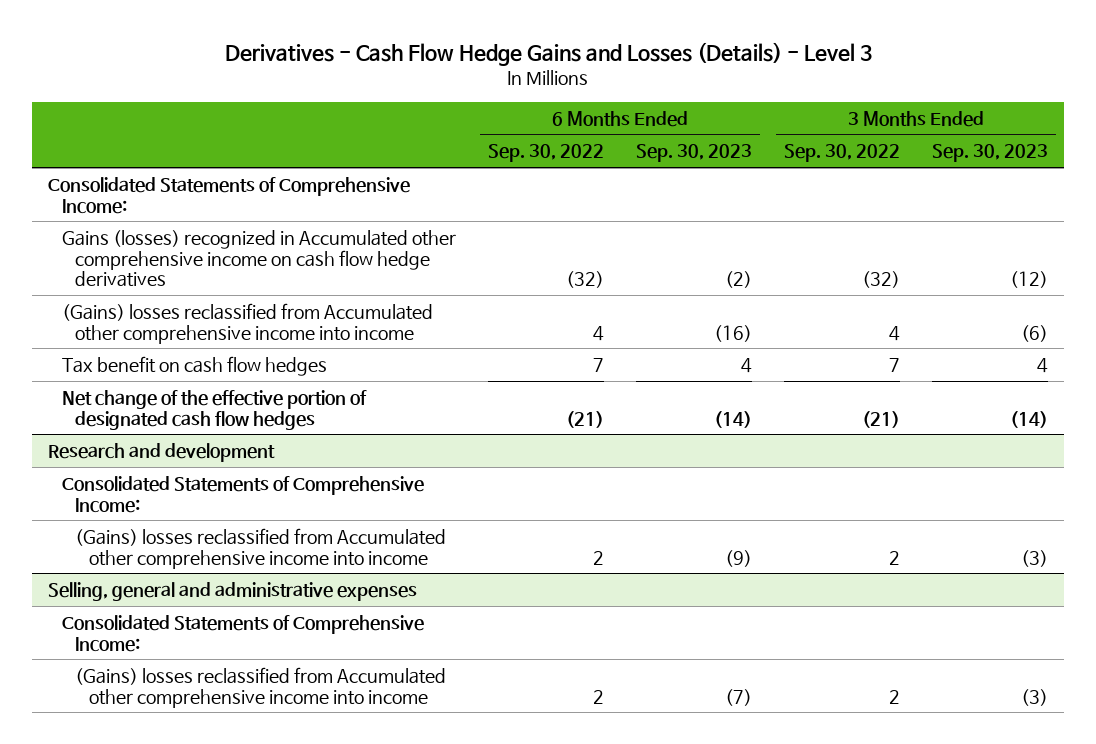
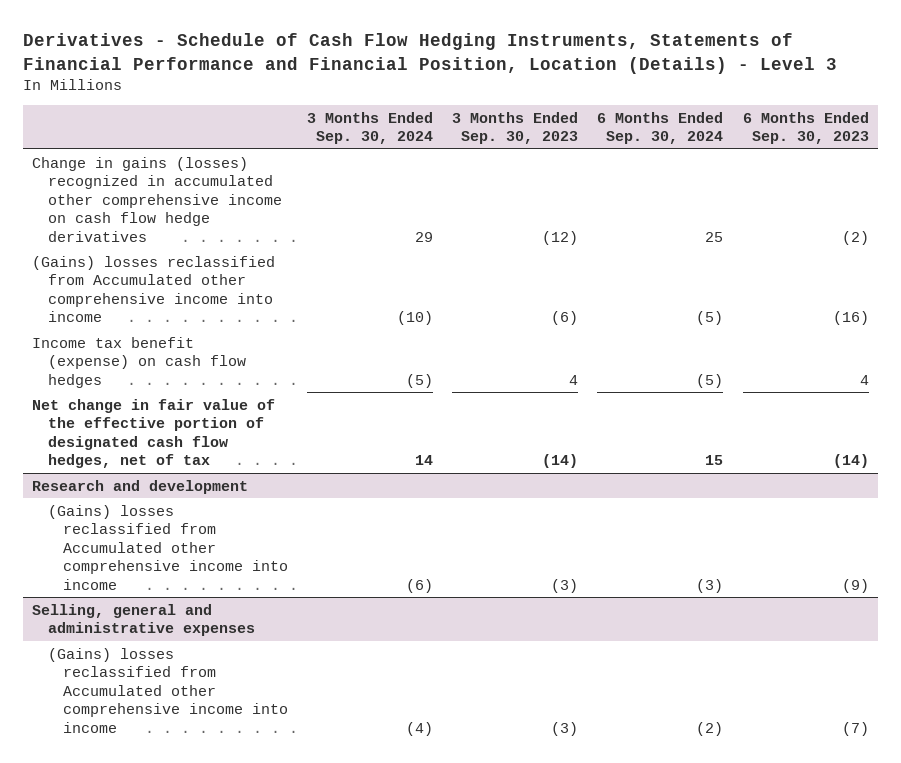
- Derivatives - Cash Flow Hedge Gains and Losses (Details) - Level 3
+ Derivatives - Schedule of Cash Flow Hedging Instruments, Statements of Financial Performance and Financial Position, Location (Details) - Level 3
- | 6 Months Ended Sep. 30, 2022 | 6 Months Ended Sep. 30, 2023 | 3 Months Ended Sep. 30, 2022 | 3 Months Ended Sep. 30, 2023
+ | 3 Months Ended Sep. 30, 2024 | 3 Months Ended Sep. 30, 2023 | 6 Months Ended Sep. 30, 2024 | 6 Months Ended Sep. 30, 2023
- Consolidated Statements of Comprehensive Income:
- Gains (losses) recognized in Accumulated other comprehensive income on cash flow hedge derivatives | (32) | (2) | (32) | (12)
+ Change in gains (losses) recognized in accumulated other comprehensive income on cash flow hedge derivatives | 29 | (12) | 25 | (2)
- Tax benefit on cash flow hedges | 7 | 4 | 7 | 4
- Net change of the effective portion of designated cash flow hedges | (21) | (14) | (21) | (14)
+ Income tax benefit (expense) on cash flow hedges | (5) | 4 | (5) | 4
+ Net change in fair value of the effective portion of designated cash flow hedges, net of tax | 14 | (14) | 15 | (14)
@ Research and development
- Consolidated Statements of Comprehensive Income:
@ Selling, general and administrative expenses
- Consolidated Statements of Comprehensive Income:

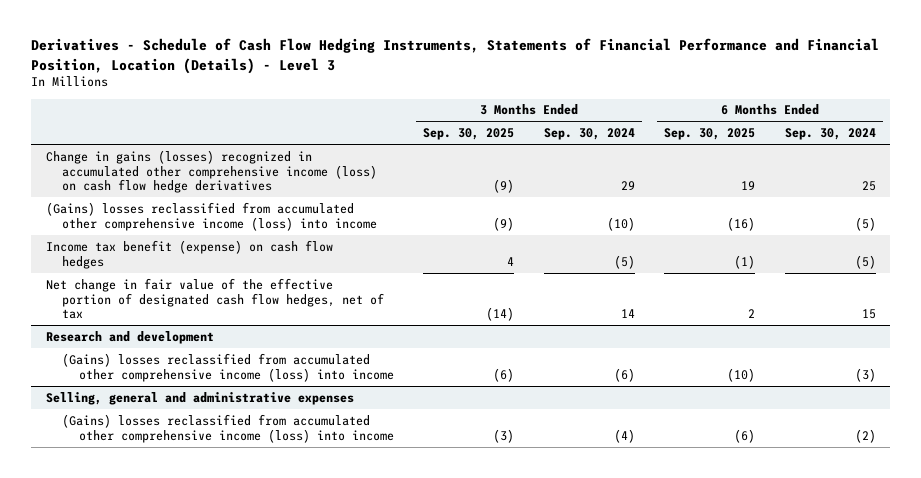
- | 3 Months Ended Sep. 30, 2024 | 3 Months Ended Sep. 30, 2023 | 6 Months Ended Sep. 30, 2024 | 6 Months Ended Sep. 30, 2023
+ | 3 Months Ended Sep. 30, 2025 | 3 Months Ended Sep. 30, 2024 | 6 Months Ended Sep. 30, 2025 | 6 Months Ended Sep. 30, 2024
- Change in gains (losses) recognized in accumulated other comprehensive income on cash flow hedge derivatives | 29 | (12) | 25 | (2)
- (Gains) losses reclassified from Accumulated other comprehensive income into income | (10) | (6) | (5) | (16)
+ Change in gains (losses) recognized in accumulated other comprehensive income (loss) on cash flow hedge derivatives | (9) | 29 | 19 | 25
+ (Gains) losses reclassified from accumulated other comprehensive income (loss) into income | (9) | (10) | (16) | (5)
@ Research and development
- (Gains) losses reclassified from Accumulated other comprehensive income into income | (6) | (3) | (3) | (9)
+ (Gains) losses reclassified from accumulated other comprehensive income (loss) into income | (6) | (6) | (10) | (3)
@ Selling, general and administrative expenses
- (Gains) losses reclassified from Accumulated other comprehensive income into income | (4) | (3) | (2) | (7)
+ (Gains) losses reclassified from accumulated other comprehensive income (loss) into income | (3) | (4) | (6) | (2)

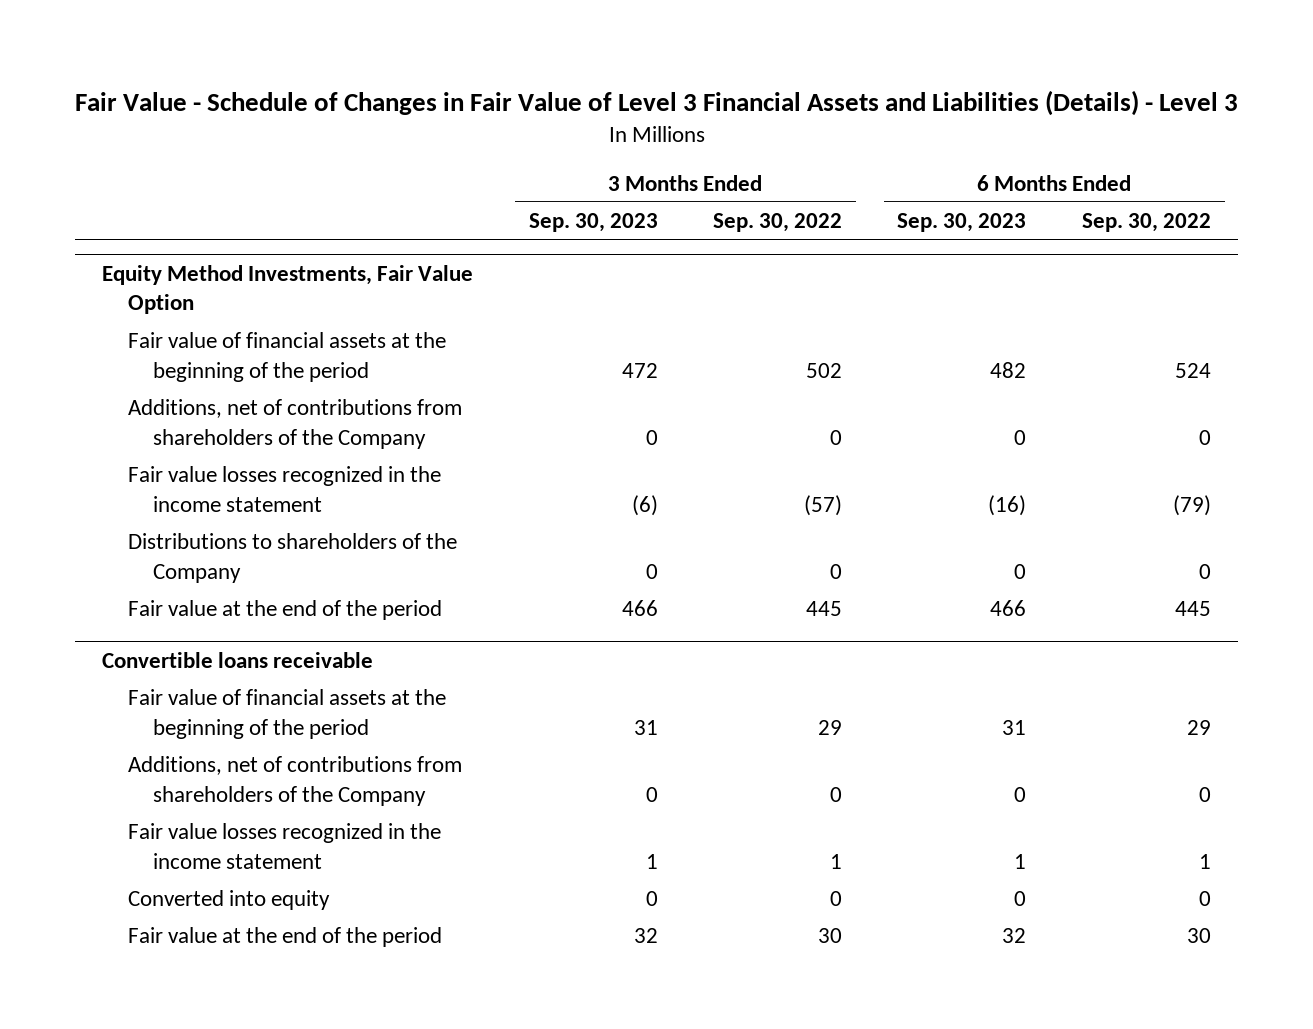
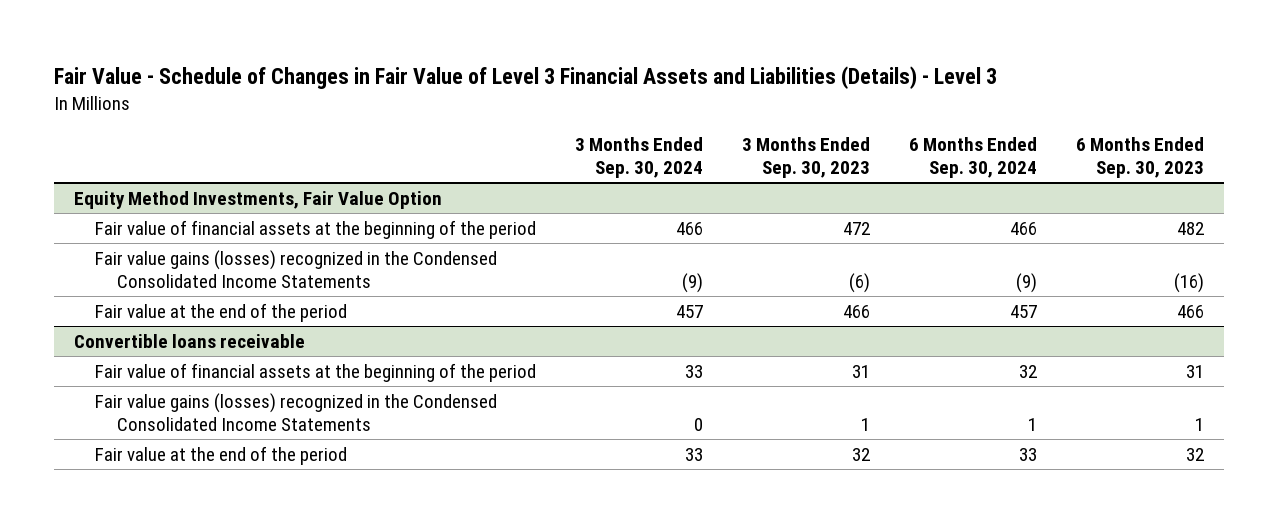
- | 3 Months Ended Sep. 30, 2023 | 3 Months Ended Sep. 30, 2022 | 6 Months Ended Sep. 30, 2023 | 6 Months Ended Sep. 30, 2022
+ | 3 Months Ended Sep. 30, 2024 | 3 Months Ended Sep. 30, 2023 | 6 Months Ended Sep. 30, 2024 | 6 Months Ended Sep. 30, 2023
@ Equity Method Investments, Fair Value Option
- Additions, net of contributions from shareholders of the Company | 0 | 0 | 0 | 0
- Fair value losses recognized in the income statement | (6) | (57) | (16) | (79)
- Distributions to shareholders of the Company | 0 | 0 | 0 | 0
+ Fair value gains (losses) recognized in the Condensed Consolidated Income Statements | (9) | (6) | (9) | (16)
@ Convertible loans receivable
- Additions, net of contributions from shareholders of the Company | 0 | 0 | 0 | 0
- Fair value losses recognized in the income statement | 1 | 1 | 1 | 1
- Converted into equity | 0 | 0 | 0 | 0
+ Fair value gains (losses) recognized in the Condensed Consolidated Income Statements | 0 | 1 | 1 | 1

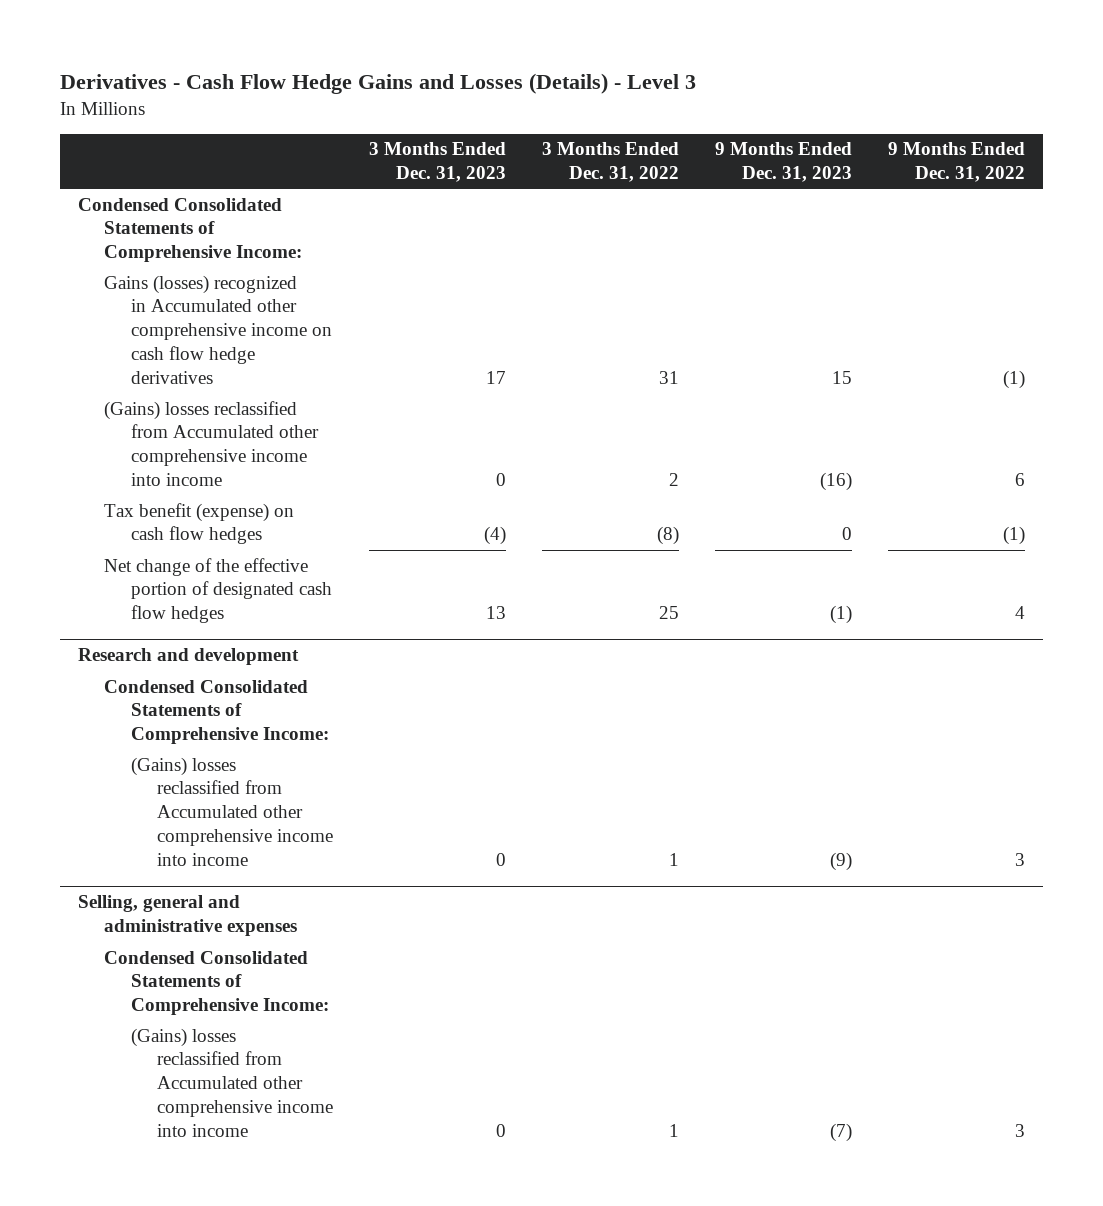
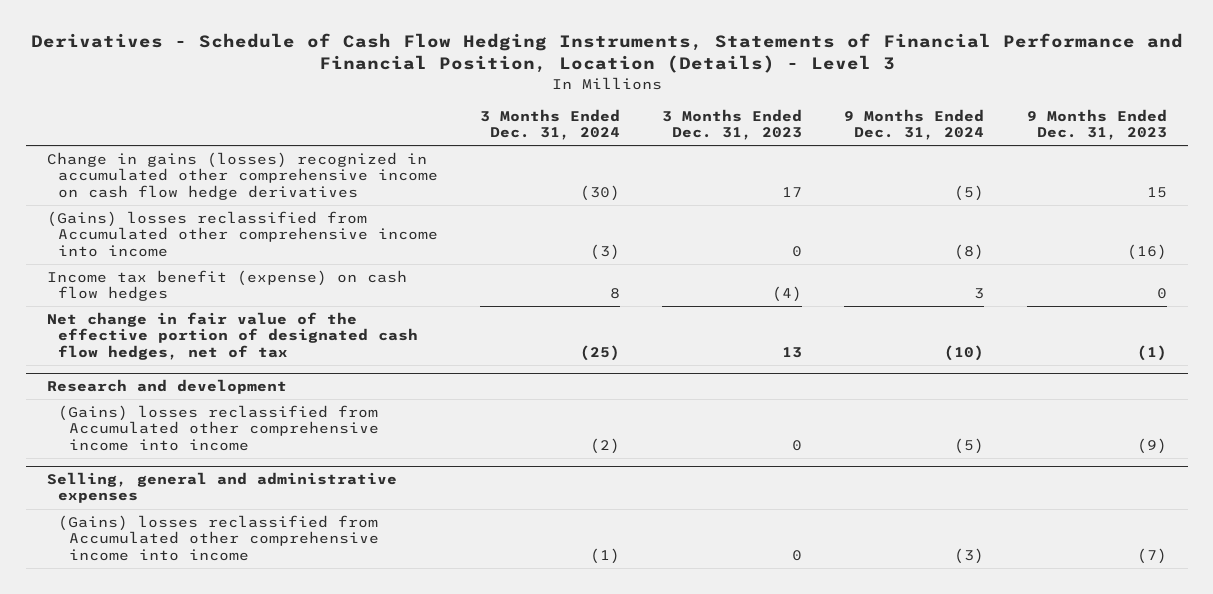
- Derivatives - Cash Flow Hedge Gains and Losses (Details) - Level 3
+ Derivatives - Schedule of Cash Flow Hedging Instruments, Statements of Financial Performance and Financial Position, Location (Details) - Level 3
- | 3 Months Ended Dec. 31, 2023 | 3 Months Ended Dec. 31, 2022 | 9 Months Ended Dec. 31, 2023 | 9 Months Ended Dec. 31, 2022
+ | 3 Months Ended Dec. 31, 2024 | 3 Months Ended Dec. 31, 2023 | 9 Months Ended Dec. 31, 2024 | 9 Months Ended Dec. 31, 2023
- Condensed Consolidated Statements of Comprehensive Income:
- Gains (losses) recognized in Accumulated other comprehensive income on cash flow hedge derivatives | 17 | 31 | 15 | (1)
+ Change in gains (losses) recognized in accumulated other comprehensive income on cash flow hedge derivatives | (30) | 17 | (5) | 15
- Tax benefit (expense) on cash flow hedges | (4) | (8) | 0 | (1)
- Net change of the effective portion of designated cash flow hedges | 13 | 25 | (1) | 4
+ Income tax benefit (expense) on cash flow hedges | 8 | (4) | 3 | 0
+ Net change in fair value of the effective portion of designated cash flow hedges, net of tax | (25) | 13 | (10) | (1)
@ Research and development
- Condensed Consolidated Statements of Comprehensive Income:
@ Selling, general and administrative expenses
- Condensed Consolidated Statements of Comprehensive Income:

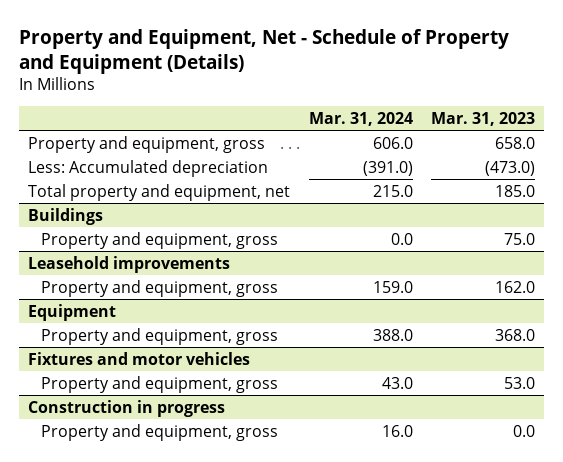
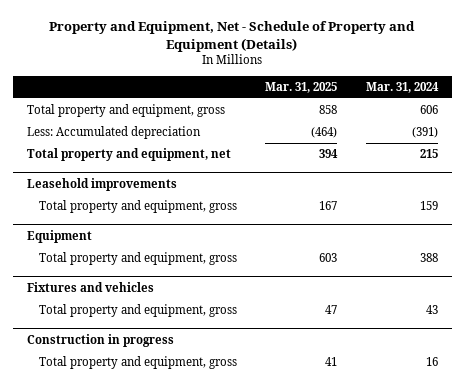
- | Mar. 31, 2024 | Mar. 31, 2023
+ | Mar. 31, 2025 | Mar. 31, 2024
- Property and equipment, gross | 606.0 | 658.0
- Less: Accumulated depreciation | (391.0) | (473.0)
- Total property and equipment, net | 215.0 | 185.0
- Buildings
- Property and equipment, gross | 0.0 | 75.0
+ Total property and equipment, gross | 858 | 606
+ Less: Accumulated depreciation | (464) | (391)
+ Total property and equipment, net | 394 | 215
@ Leasehold improvements
- Property and equipment, gross | 159.0 | 162.0
+ Total property and equipment, gross | 167 | 159
@ Equipment
- Property and equipment, gross | 388.0 | 368.0
- Fixtures and motor vehicles
- Property and equipment, gross | 43.0 | 53.0
@ Equipment
+ Total property and equipment, gross | 603 | 388
+ Fixtures and vehicles
+ Total property and equipment, gross | 47 | 43
@ Construction in progress
- Property and equipment, gross | 16.0 | 0.0
+ Total property and equipment, gross | 41 | 16

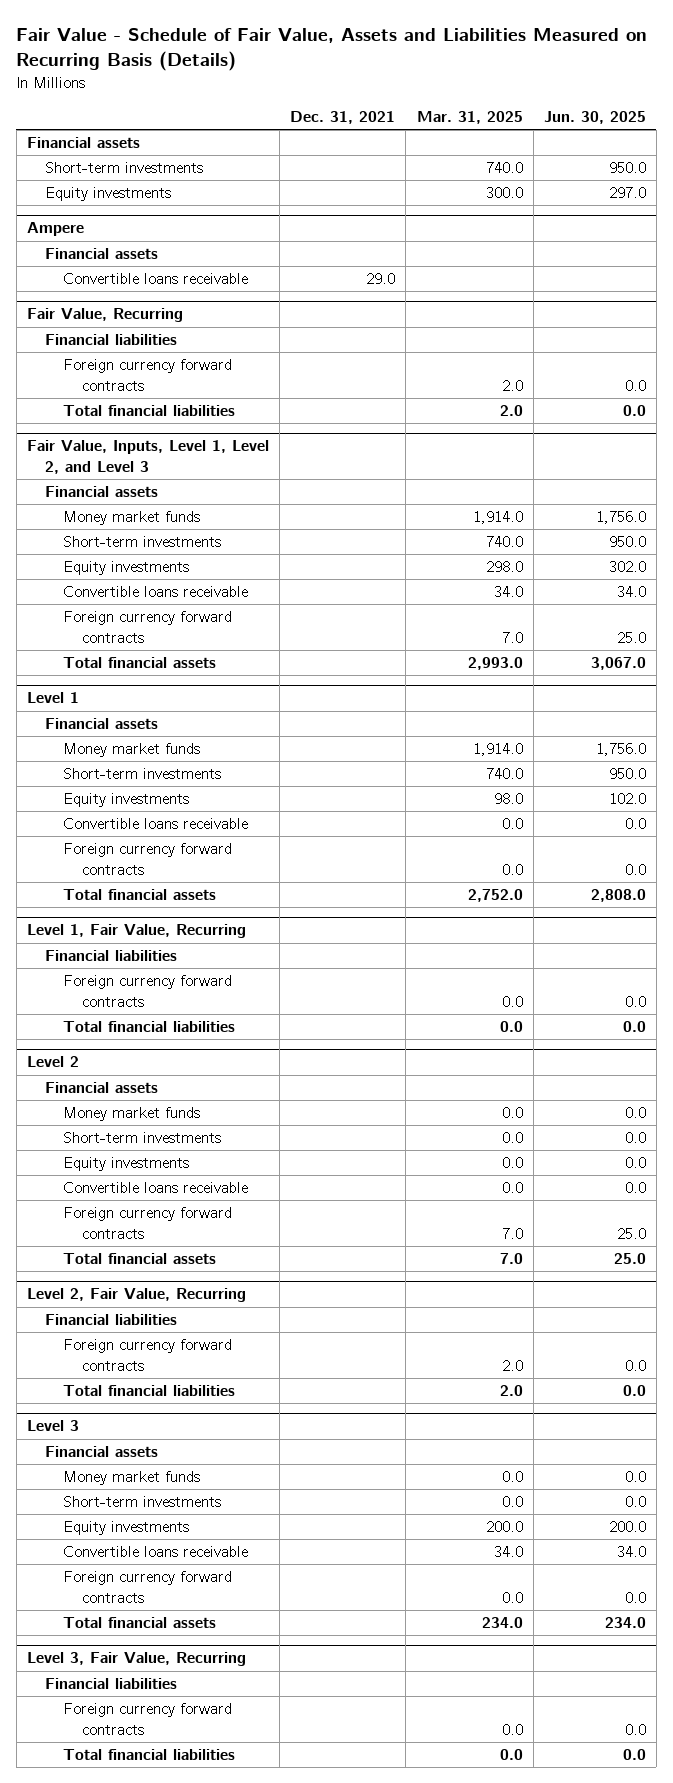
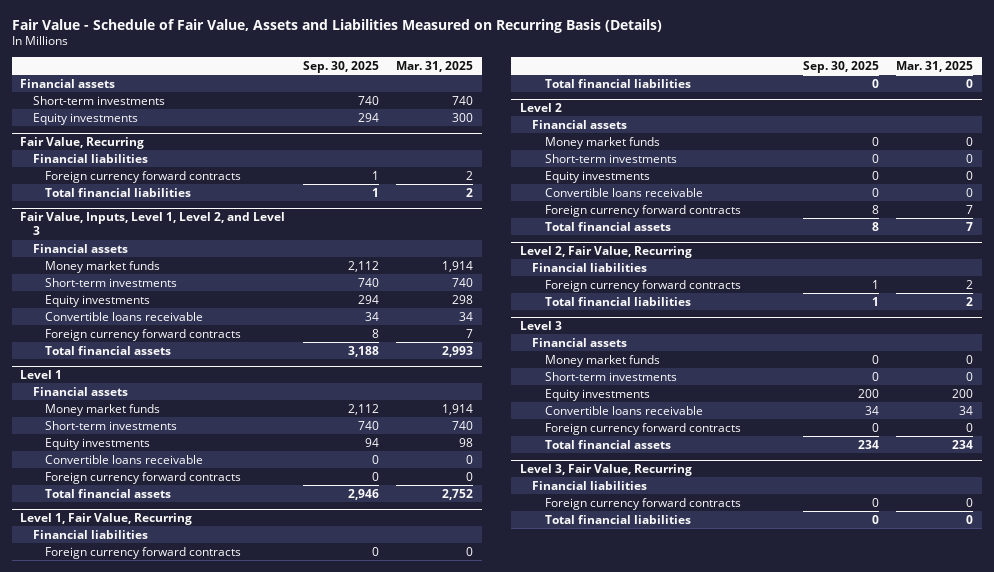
- | Dec. 31, 2021 | Mar. 31, 2025 | Jun. 30, 2025
+ | Sep. 30, 2025 | Mar. 31, 2025
- Short-term investments | | 740.0 | 950.0
- Equity investments | | 300.0 | 297.0
- Ampere
- Financial assets
- Convertible loans receivable | 29.0 | |
+ Short-term investments | 740 | 740
+ Equity investments | 294 | 300
@ Fair Value, Recurring
- Foreign currency forward contracts | | 2.0 | 0.0
- Total financial liabilities | | 2.0 | 0.0
+ Foreign currency forward contracts | 1 | 2
+ Total financial liabilities | 1 | 2
@ Fair Value, Inputs, Level 1, Level 2, and Level 3
- Money market funds | | 1,914.0 | 1,756.0
- Short-term investments | | 740.0 | 950.0
- Equity investments | | 298.0 | 302.0
- Convertible loans receivable | | 34.0 | 34.0
- Foreign currency forward contracts | | 7.0 | 25.0
- Total financial assets | | 2,993.0 | 3,067.0
+ Money market funds | 2,112 | 1,914
+ Short-term investments | 740 | 740
+ Equity investments | 294 | 298
+ Convertible loans receivable | 34 | 34
+ Foreign currency forward contracts | 8 | 7
+ Total financial assets | 3,188 | 2,993
@ Level 1
- Money market funds | | 1,914.0 | 1,756.0
- Short-term investments | | 740.0 | 950.0
- Equity investments | | 98.0 | 102.0
- Convertible loans receivable | | 0.0 | 0.0
- Foreign currency forward contracts | | 0.0 | 0.0
- Total financial assets | | 2,752.0 | 2,808.0
+ Money market funds | 2,112 | 1,914
+ Short-term investments | 740 | 740
+ Equity investments | 94 | 98
+ Convertible loans receivable | 0 | 0
+ Foreign currency forward contracts | 0 | 0
+ Total financial assets | 2,946 | 2,752
@ Level 1, Fair Value, Recurring
- Foreign currency forward contracts | | 0.0 | 0.0
- Total financial liabilities | | 0.0 | 0.0
+ Foreign currency forward contracts | 0 | 0
+ Total financial liabilities | 0 | 0
@ Level 2
- Money market funds | | 0.0 | 0.0
- Short-term investments | | 0.0 | 0.0
- Equity investments | | 0.0 | 0.0
- Convertible loans receivable | | 0.0 | 0.0
- Foreign currency forward contracts | | 7.0 | 25.0
- Total financial assets | | 7.0 | 25.0
+ Money market funds | 0 | 0
+ Short-term investments | 0 | 0
+ Equity investments | 0 | 0
+ Convertible loans receivable | 0 | 0
+ Foreign currency forward contracts | 8 | 7
+ Total financial assets | 8 | 7
@ Level 2, Fair Value, Recurring
- Foreign currency forward contracts | | 2.0 | 0.0
- Total financial liabilities | | 2.0 | 0.0
+ Foreign currency forward contracts | 1 | 2
+ Total financial liabilities | 1 | 2
@ Level 3
- Money market funds | | 0.0 | 0.0
- Short-term investments | | 0.0 | 0.0
- Equity investments | | 200.0 | 200.0
- Convertible loans receivable | | 34.0 | 34.0
- Foreign currency forward contracts | | 0.0 | 0.0
- Total financial assets | | 234.0 | 234.0
+ Money market funds | 0 | 0
+ Short-term investments | 0 | 0
+ Equity investments | 200 | 200
+ Convertible loans receivable | 34 | 34
+ Foreign currency forward contracts | 0 | 0
+ Total financial assets | 234 | 234
@ Level 3, Fair Value, Recurring
- Foreign currency forward contracts | | 0.0 | 0.0
- Total financial liabilities | | 0.0 | 0.0
+ Foreign currency forward contracts | 0 | 0
+ Total financial liabilities | 0 | 0

